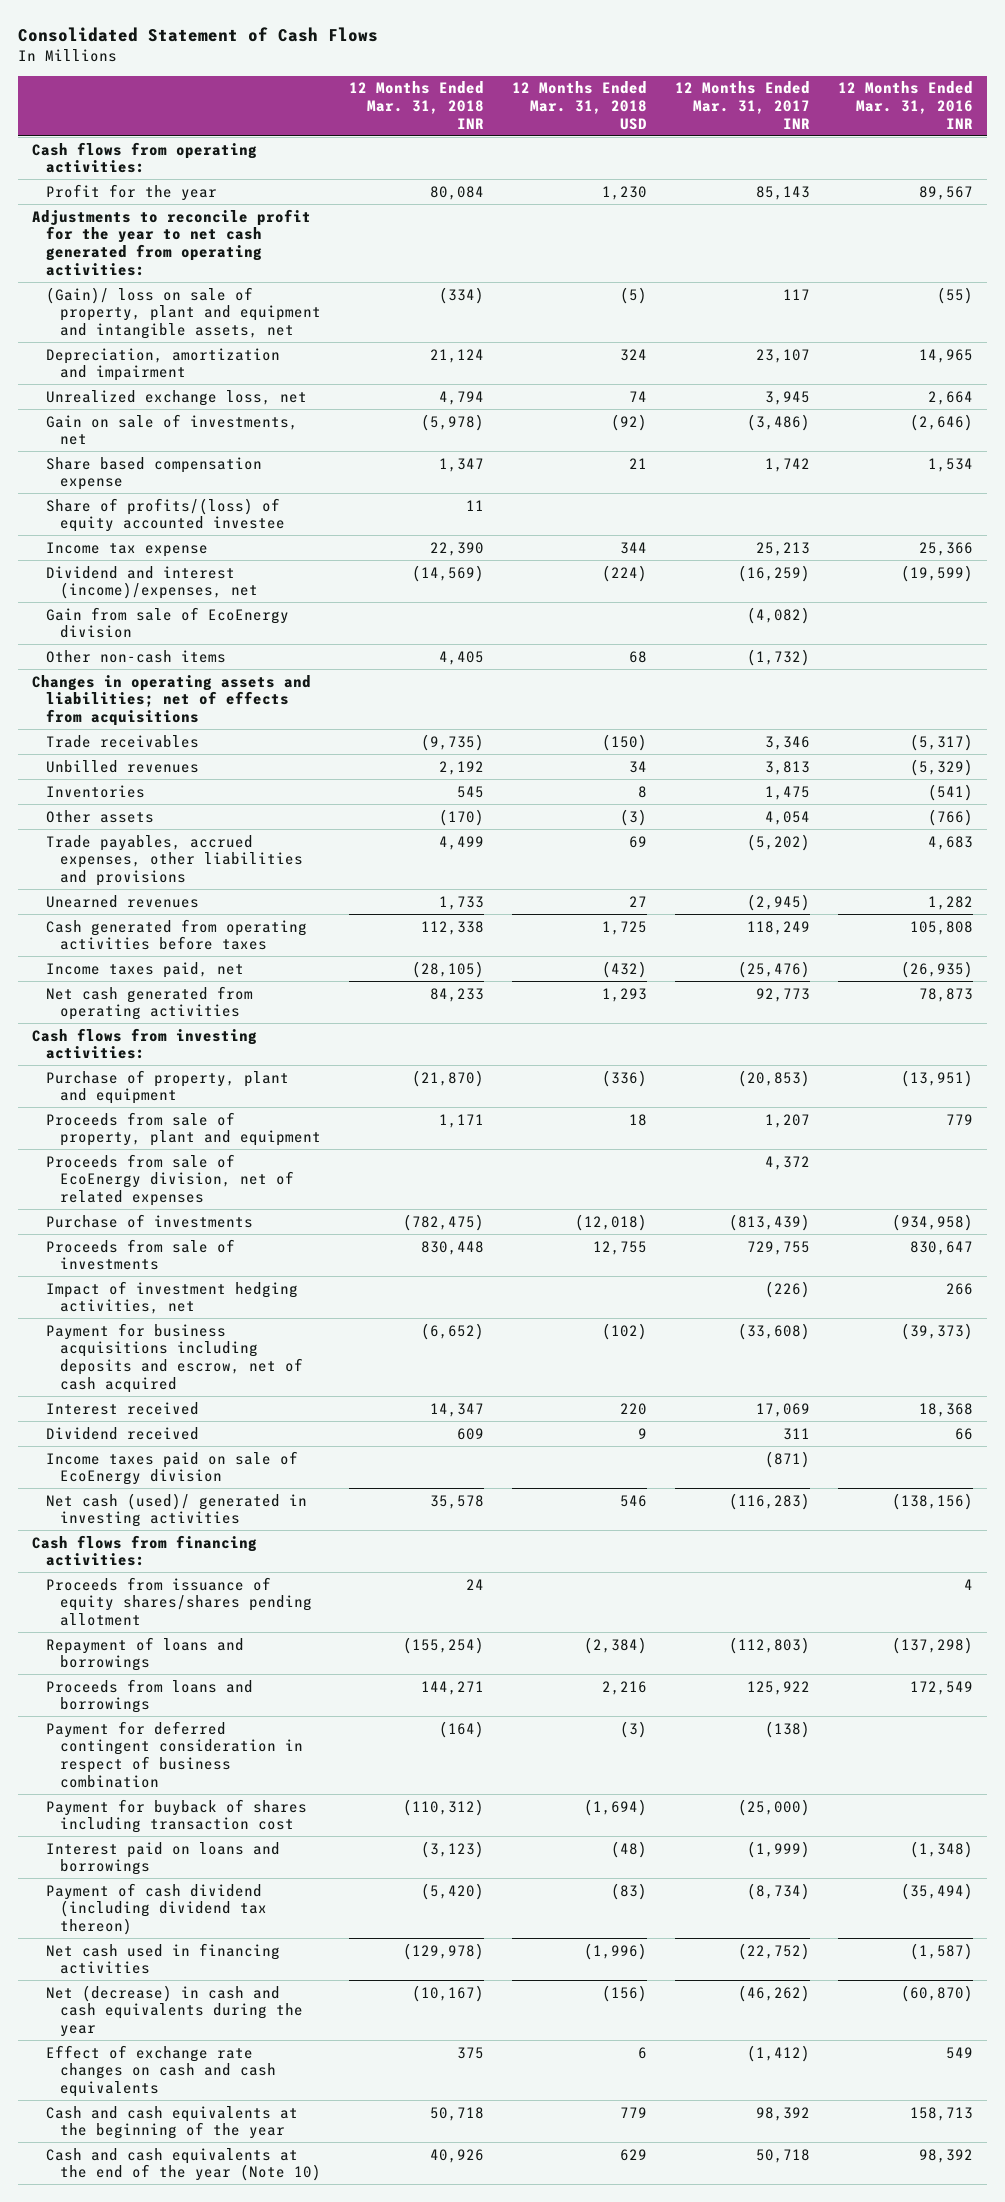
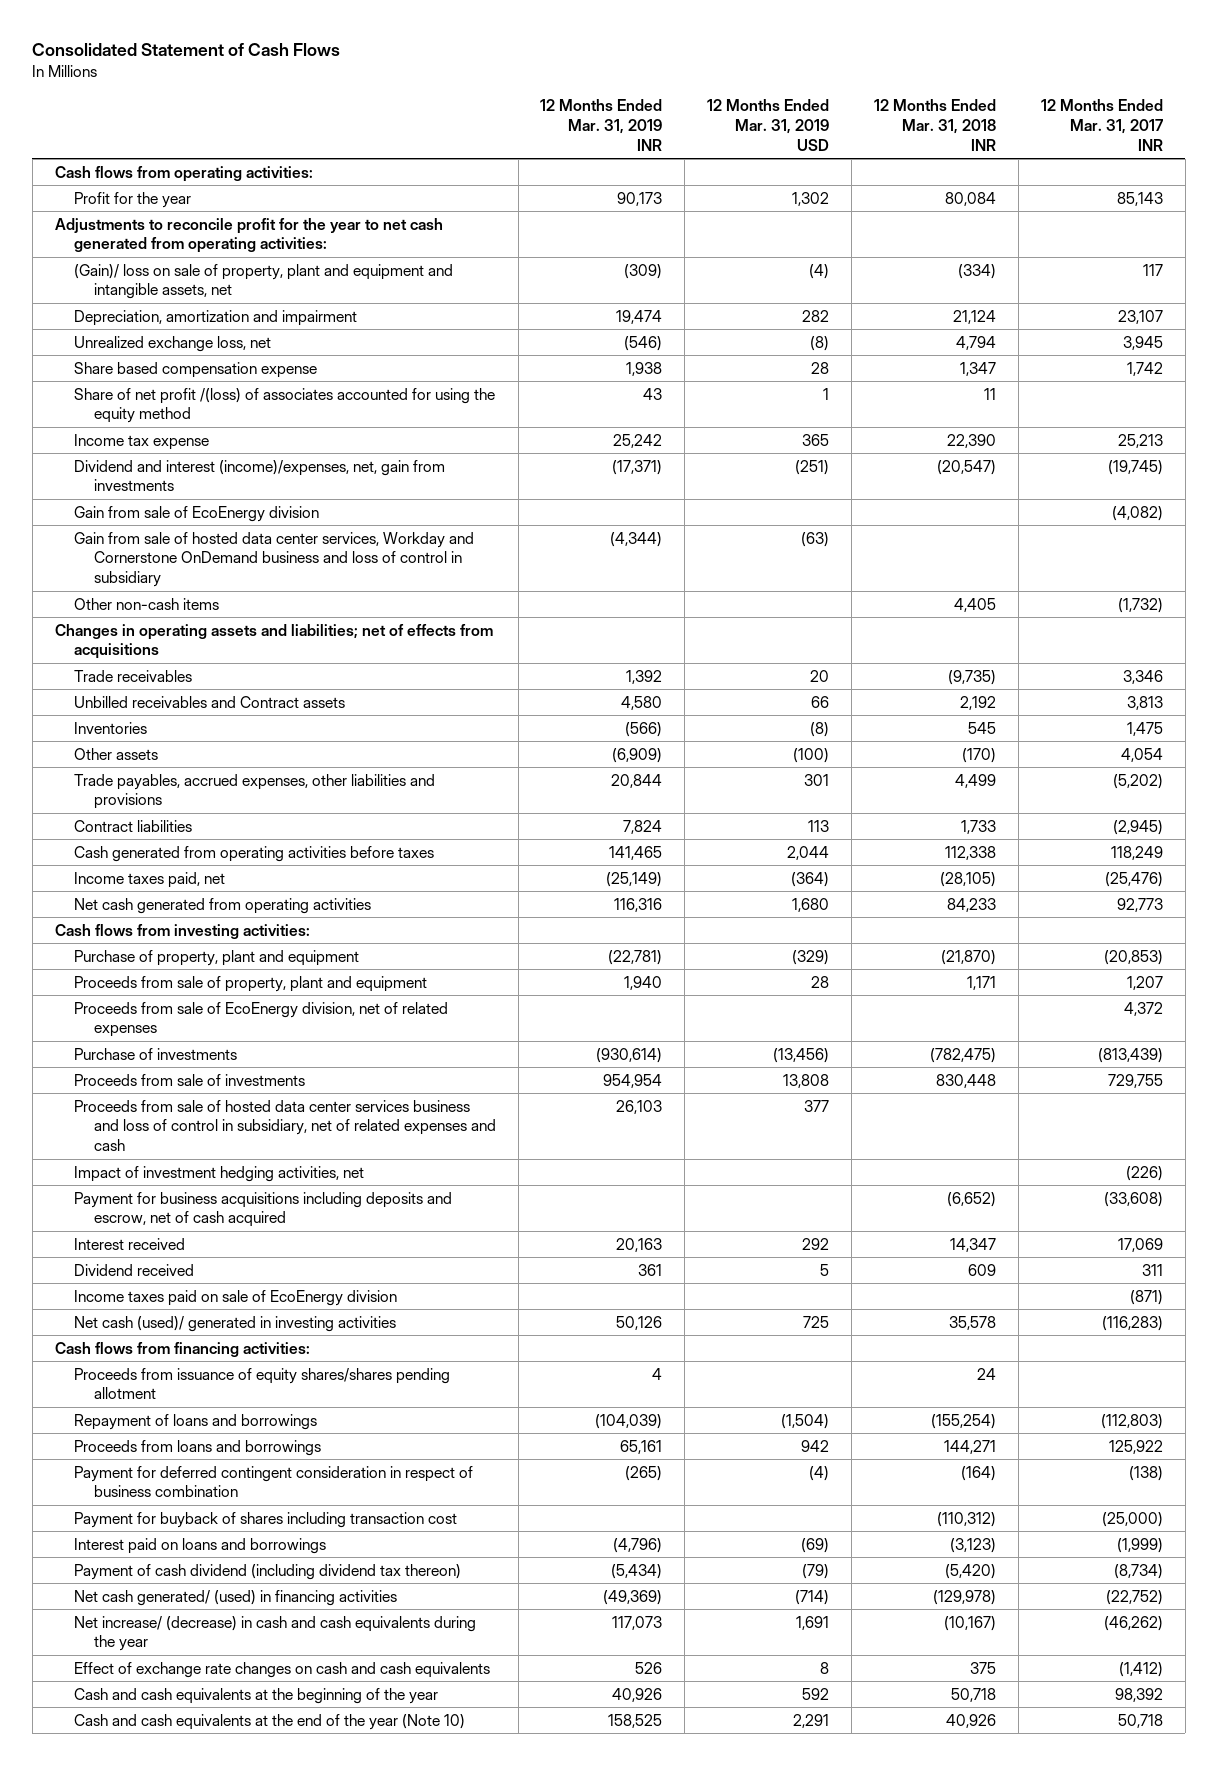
- | 12 Months Ended Mar. 31, 2018 INR | 12 Months Ended Mar. 31, 2018 USD | 12 Months Ended Mar. 31, 2017 INR | 12 Months Ended Mar. 31, 2016 INR
+ | 12 Months Ended Mar. 31, 2019 INR | 12 Months Ended Mar. 31, 2019 USD | 12 Months Ended Mar. 31, 2018 INR | 12 Months Ended Mar. 31, 2017 INR
- Gain on sale of investments, net | (5,978) | (92) | (3,486) | (2,646)
- Share of profits/(loss) of equity accounted investee | 11 | | |
+ Share of net profit /(loss) of associates accounted for using the equity method | 43 | 1 | 11 |
- Dividend and interest (income)/expenses, net | (14,569) | (224) | (16,259) | (19,599)
+ Dividend and interest (income)/expenses, net, gain from investments | (17,371) | (251) | (20,547) | (19,745)
+ Gain from sale of hosted data center services, Workday and Cornerstone OnDemand business and loss of control in subsidiary | (4,344) | (63) | |
- Unbilled revenues | 2,192 | 34 | 3,813 | (5,329)
+ Unbilled receivables and Contract assets | 4,580 | 66 | 2,192 | 3,813
- Unearned revenues | 1,733 | 27 | (2,945) | 1,282
+ Contract liabilities | 7,824 | 113 | 1,733 | (2,945)
+ Proceeds from sale of hosted data center services business and loss of control in subsidiary, net of related expenses and cash | 26,103 | 377 | |
- Net cash used in financing activities | (129,978) | (1,996) | (22,752) | (1,587)
- Net (decrease) in cash and cash equivalents during the year | (10,167) | (156) | (46,262) | (60,870)
+ Net cash generated/ (used) in financing activities | (49,369) | (714) | (129,978) | (22,752)
+ Net increase/ (decrease) in cash and cash equivalents during the year | 117,073 | 1,691 | (10,167) | (46,262)

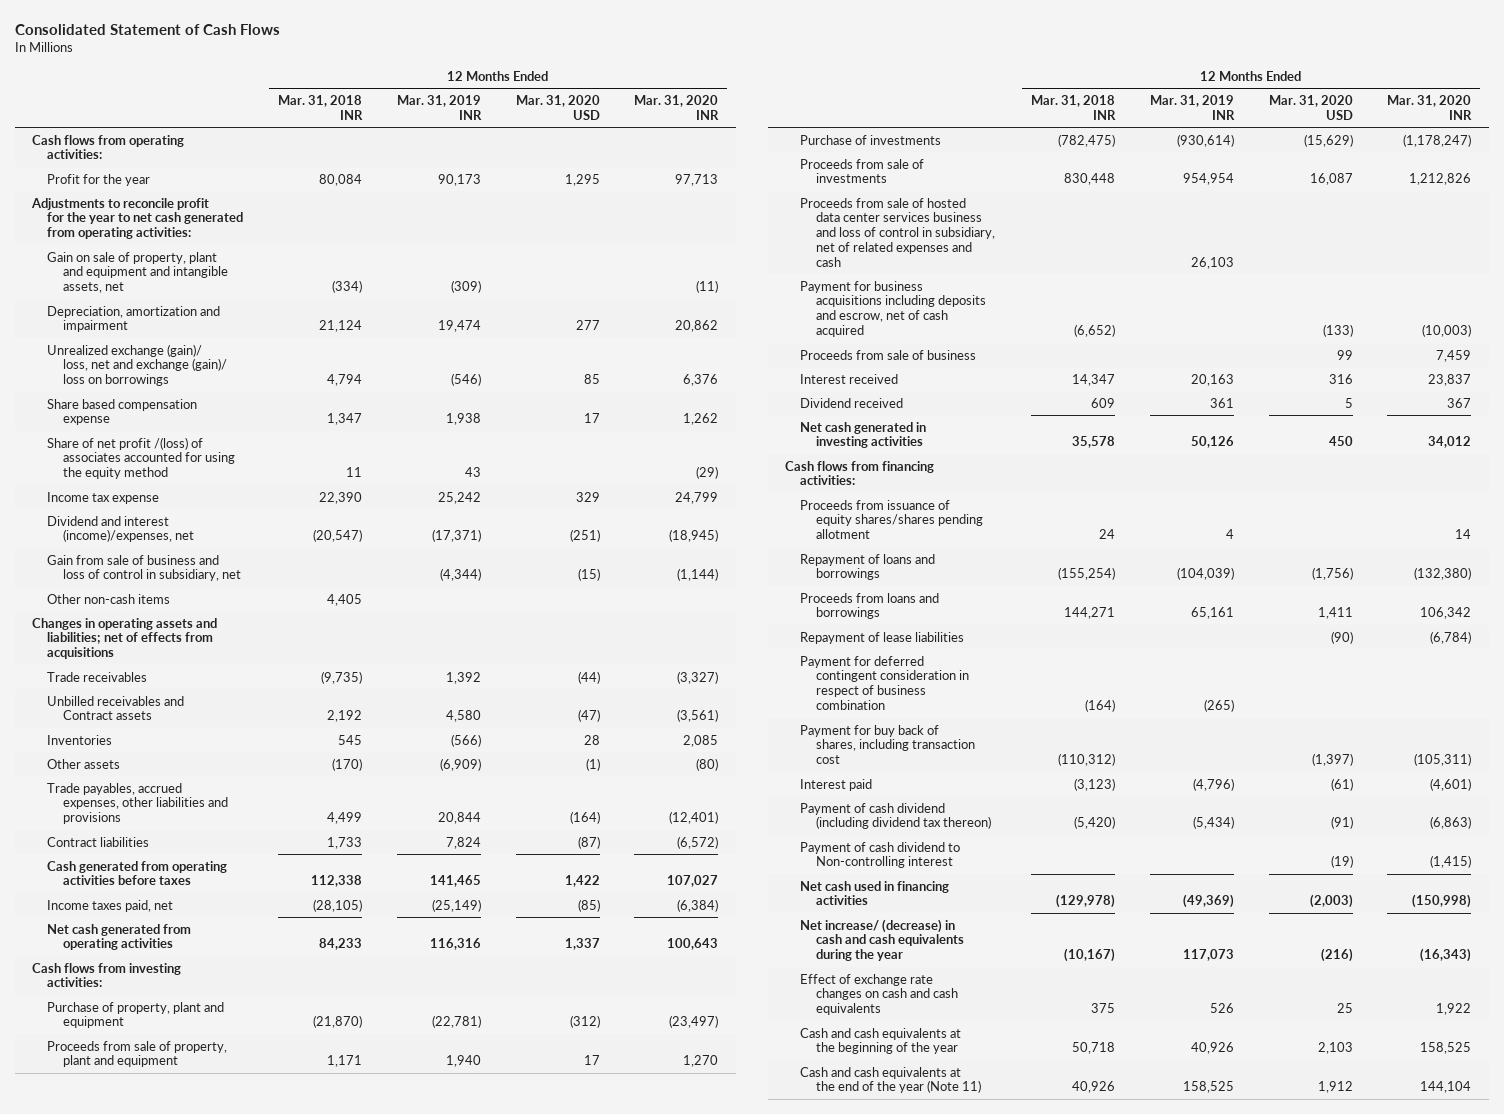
- | 12 Months Ended Mar. 31, 2019 INR | 12 Months Ended Mar. 31, 2019 USD | 12 Months Ended Mar. 31, 2018 INR | 12 Months Ended Mar. 31, 2017 INR
+ | 12 Months Ended Mar. 31, 2018 INR | 12 Months Ended Mar. 31, 2019 INR | 12 Months Ended Mar. 31, 2020 USD | 12 Months Ended Mar. 31, 2020 INR
- (Gain)/ loss on sale of property, plant and equipment and intangible assets, net | (309) | (4) | (334) | 117
+ Gain on sale of property, plant and equipment and intangible assets, net | (334) | (309) | | (11)
- Unrealized exchange loss, net | (546) | (8) | 4,794 | 3,945
+ Unrealized exchange (gain)/ loss, net and exchange (gain)/ loss on borrowings | 4,794 | (546) | 85 | 6,376
- Dividend and interest (income)/expenses, net, gain from investments | (17,371) | (251) | (20,547) | (19,745)
- Gain from sale of EcoEnergy division | | | | (4,082)
- Gain from sale of hosted data center services, Workday and Cornerstone OnDemand business and loss of control in subsidiary | (4,344) | (63) | |
+ Dividend and interest (income)/expenses, net | (20,547) | (17,371) | (251) | (18,945)
+ Gain from sale of business and loss of control in subsidiary, net | | (4,344) | (15) | (1,144)
- Proceeds from sale of EcoEnergy division, net of related expenses | | | | 4,372
- Impact of investment hedging activities, net | | | | (226)
+ Proceeds from sale of business | | | 99 | 7,459
- Income taxes paid on sale of EcoEnergy division | | | | (871)
- Net cash (used)/ generated in investing activities | 50,126 | 725 | 35,578 | (116,283)
+ Net cash generated in investing activities | 35,578 | 50,126 | 450 | 34,012
+ Repayment of lease liabilities | | | (90) | (6,784)
- Payment for buyback of shares including transaction cost | | | (110,312) | (25,000)
- Interest paid on loans and borrowings | (4,796) | (69) | (3,123) | (1,999)
+ Payment for buy back of shares, including transaction cost | (110,312) | | (1,397) | (105,311)
+ Interest paid | (3,123) | (4,796) | (61) | (4,601)
- Net cash generated/ (used) in financing activities | (49,369) | (714) | (129,978) | (22,752)
+ Payment of cash dividend to Non-controlling interest | | | (19) | (1,415)
+ Net cash used in financing activities | (129,978) | (49,369) | (2,003) | (150,998)
- Cash and cash equivalents at the end of the year (Note 10) | 158,525 | 2,291 | 40,926 | 50,718
+ Cash and cash equivalents at the end of the year (Note 11) | 40,926 | 158,525 | 1,912 | 144,104

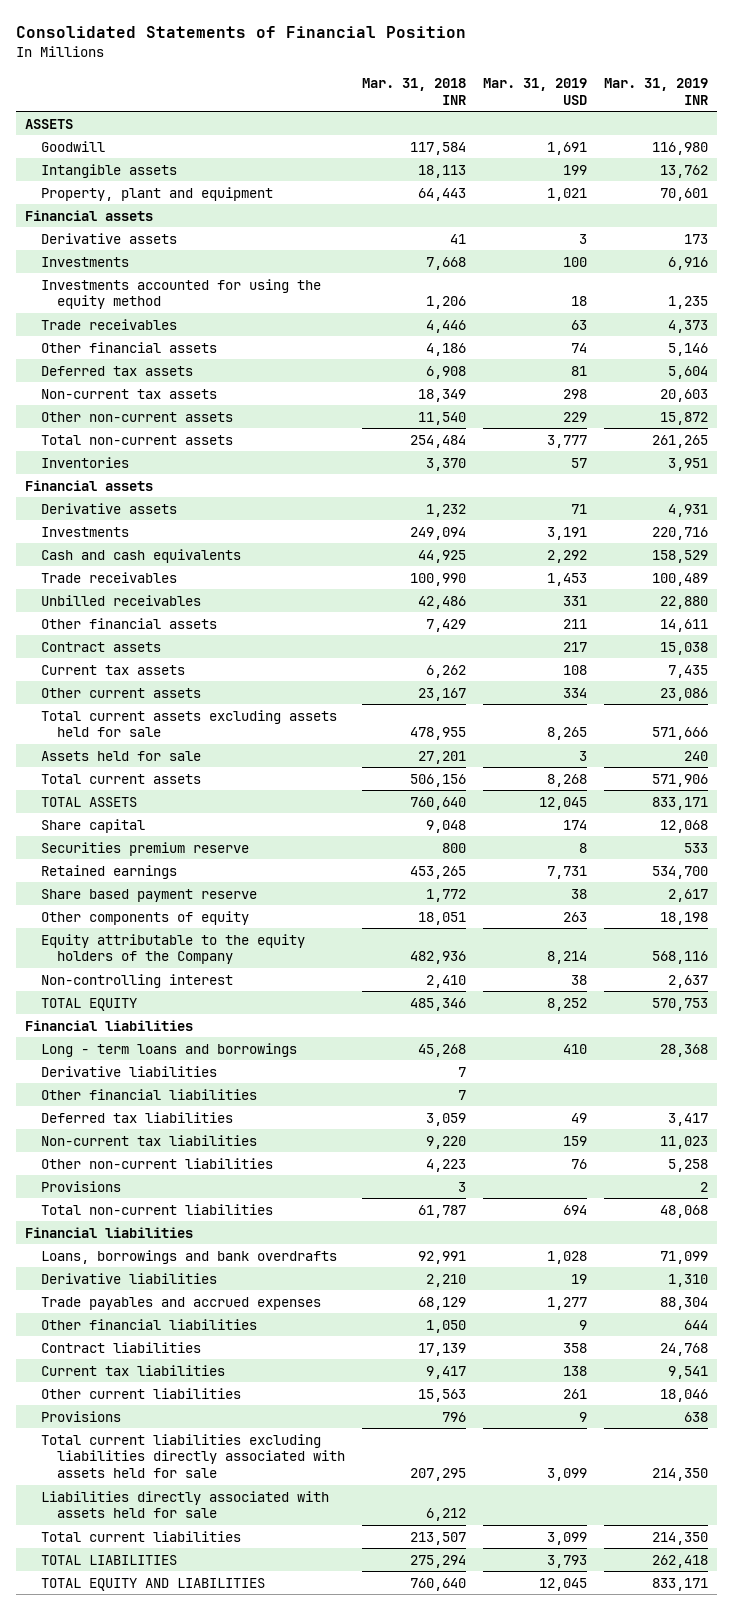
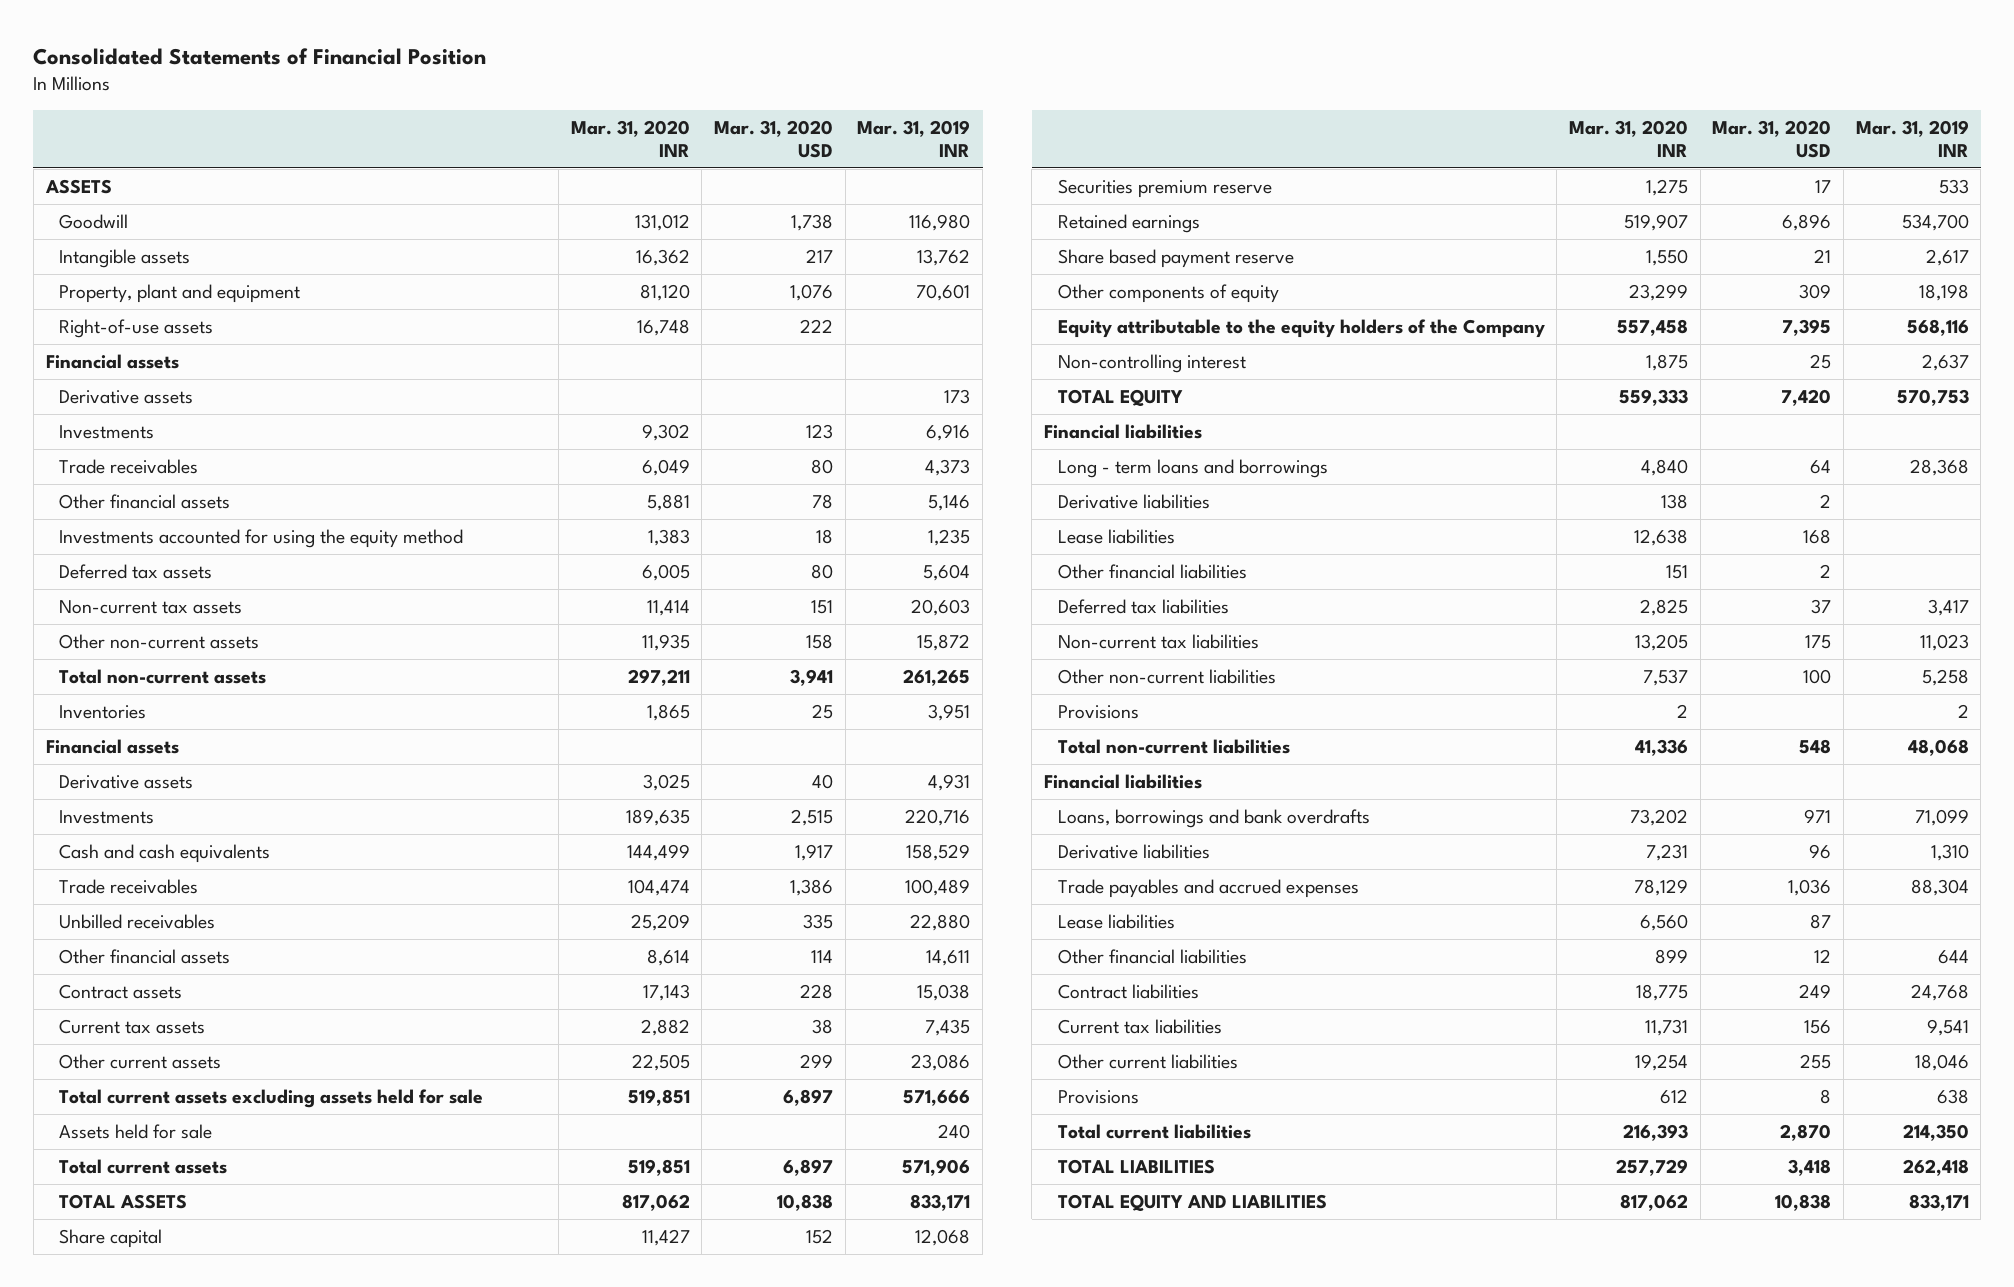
- | Mar. 31, 2018 INR | Mar. 31, 2019 USD | Mar. 31, 2019 INR
+ | Mar. 31, 2020 INR | Mar. 31, 2020 USD | Mar. 31, 2019 INR
+ Right-of-use assets | 16,748 | 222 |
moved down: Investments accounted for using the equity method | 1,383 | 18 | 1,235
+ Lease liabilities | 12,638 | 168 |
+ Lease liabilities | 6,560 | 87 |
- Total current liabilities excluding liabilities directly associated with assets held for sale | 207,295 | 3,099 | 214,350
- Liabilities directly associated with assets held for sale | 6,212 | |

